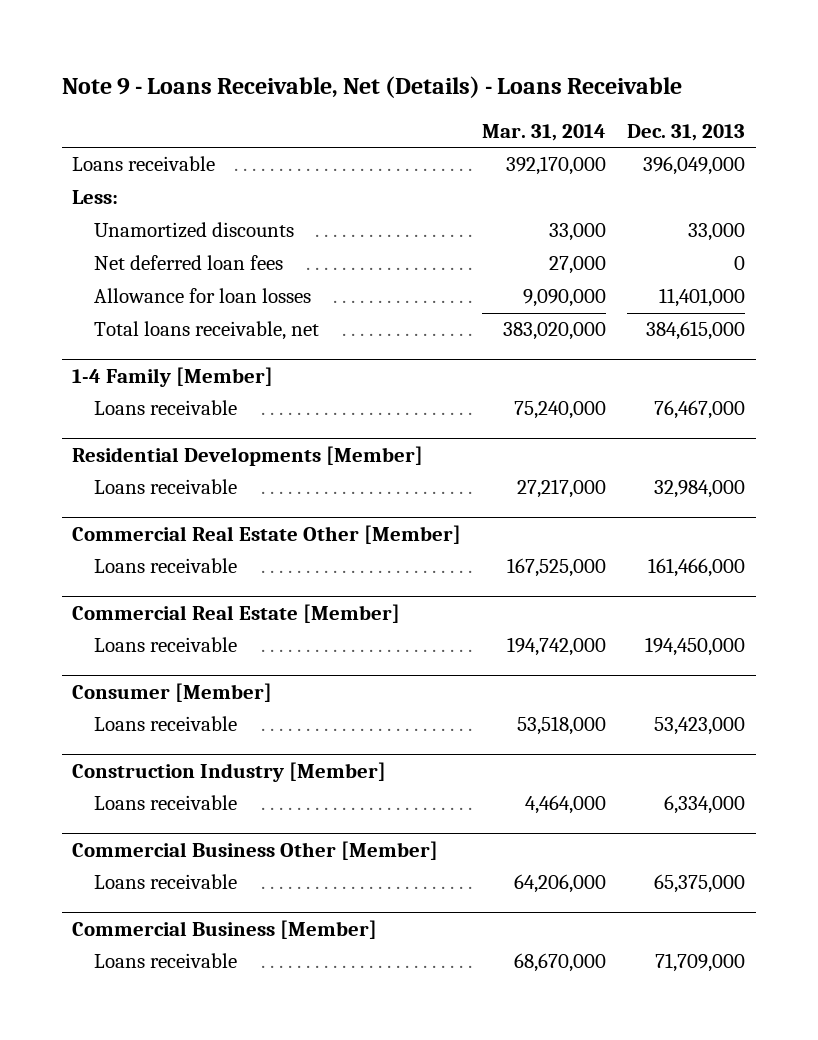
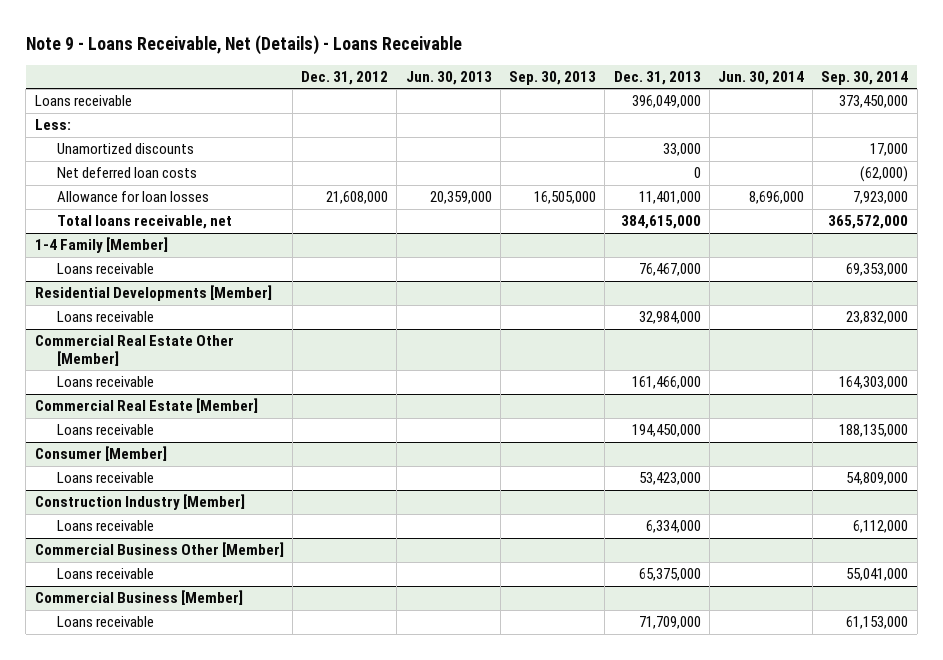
- | Mar. 31, 2014 | Dec. 31, 2013
+ | Dec. 31, 2012 | Jun. 30, 2013 | Sep. 30, 2013 | Dec. 31, 2013 | Jun. 30, 2014 | Sep. 30, 2014
- Net deferred loan fees | 27,000 | 0
+ Net deferred loan costs | | | | 0 | | (62,000)

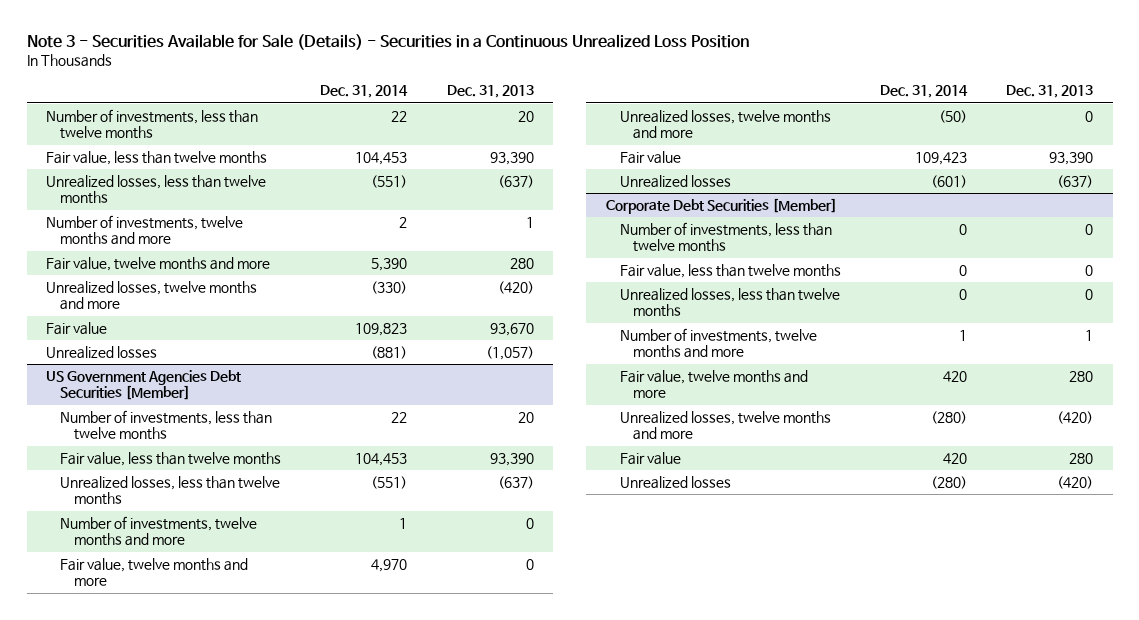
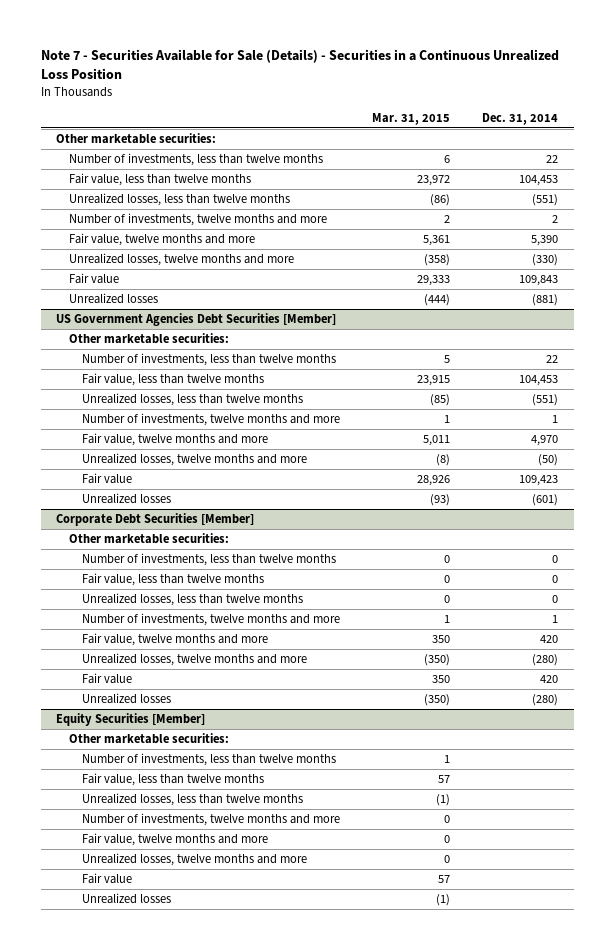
- Note 3 - Securities Available for Sale (Details) - Securities in a Continuous Unrealized Loss Position
+ Note 7 - Securities Available for Sale (Details) - Securities in a Continuous Unrealized Loss Position
- | Dec. 31, 2014 | Dec. 31, 2013
+ | Mar. 31, 2015 | Dec. 31, 2014
+ Other marketable securities:
- Fair value | 109,823 | 93,670
+ Fair value | 29,333 | 109,843
@ US Government Agencies Debt Securities [Member]
+ Other marketable securities:
@ Corporate Debt Securities [Member]
+ Other marketable securities:
+ Equity Securities [Member]
+ Other marketable securities:
+ Number of investments, less than twelve months | 1 |
+ Fair value, less than twelve months | 57 |
+ Unrealized losses, less than twelve months | (1) |
+ Number of investments, twelve months and more | 0 |
+ Fair value, twelve months and more | 0 |
+ Unrealized losses, twelve months and more | 0 |
+ Fair value | 57 |
+ Unrealized losses | (1) |

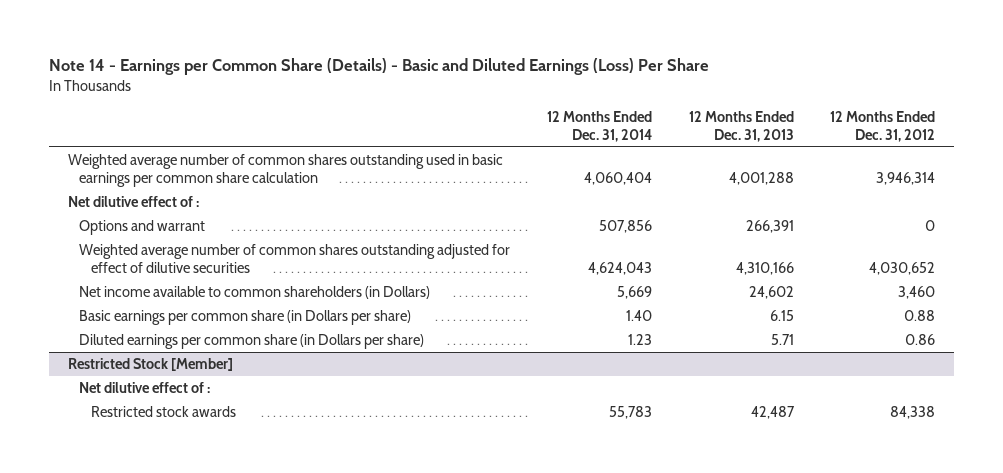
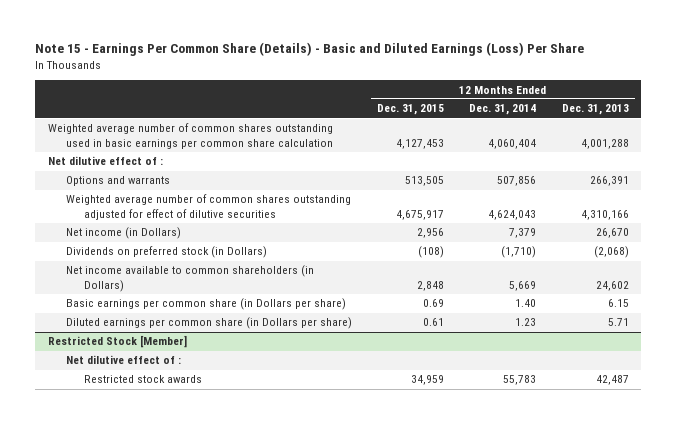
- Note 14 - Earnings per Common Share (Details) - Basic and Diluted Earnings (Loss) Per Share
+ Note 15 - Earnings Per Common Share (Details) - Basic and Diluted Earnings (Loss) Per Share
- | 12 Months Ended Dec. 31, 2014 | 12 Months Ended Dec. 31, 2013 | 12 Months Ended Dec. 31, 2012
+ | 12 Months Ended Dec. 31, 2015 | 12 Months Ended Dec. 31, 2014 | 12 Months Ended Dec. 31, 2013
- Options and warrant | 507,856 | 266,391 | 0
+ Options and warrants | 513,505 | 507,856 | 266,391
+ Net income (in Dollars) | 2,956 | 7,379 | 26,670
+ Dividends on preferred stock (in Dollars) | (108) | (1,710) | (2,068)

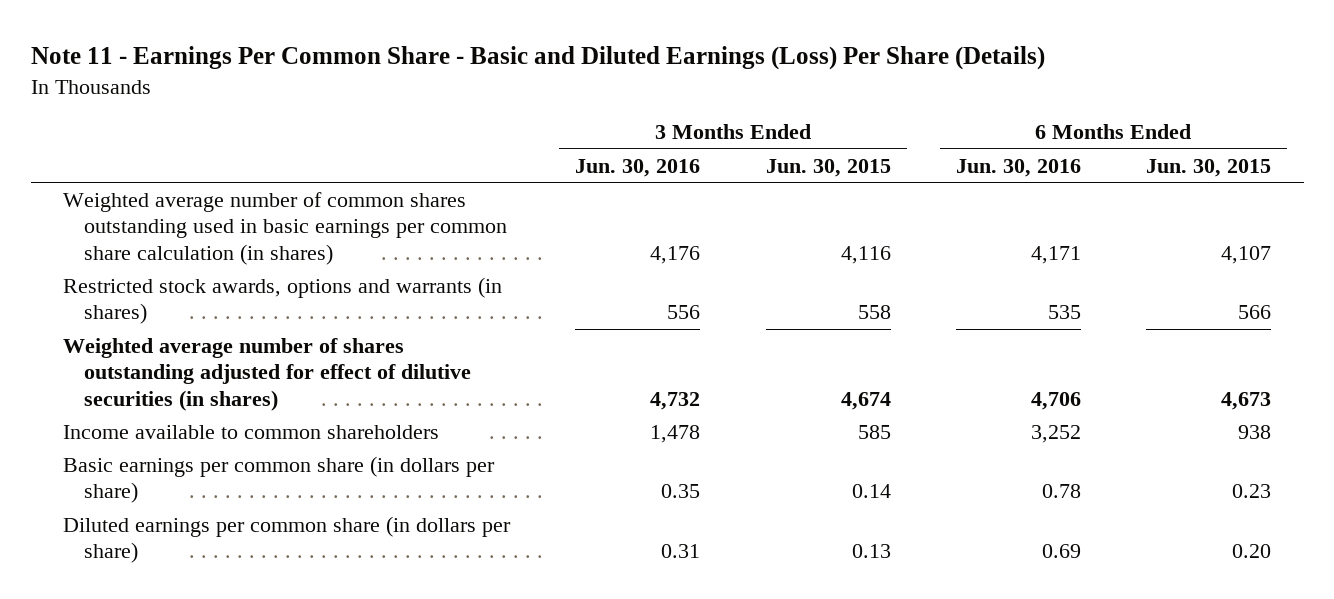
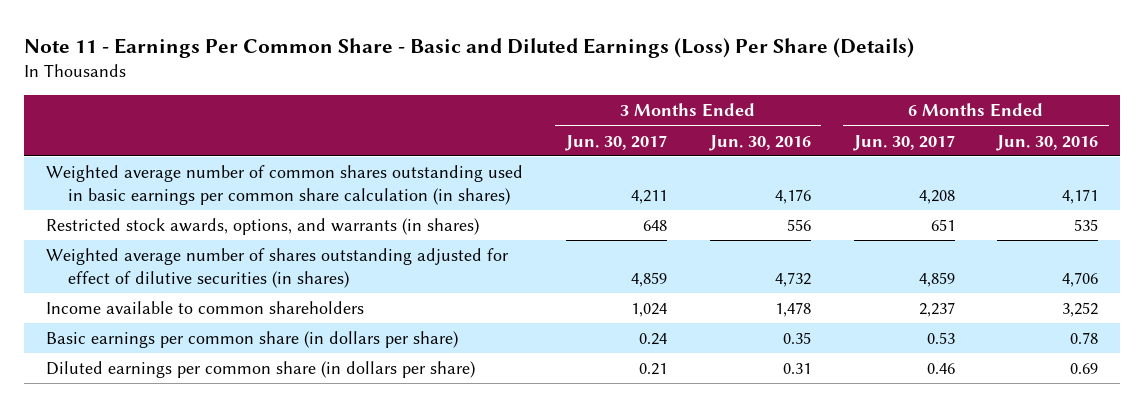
- | 3 Months Ended Jun. 30, 2016 | 3 Months Ended Jun. 30, 2015 | 6 Months Ended Jun. 30, 2016 | 6 Months Ended Jun. 30, 2015
+ | 3 Months Ended Jun. 30, 2017 | 3 Months Ended Jun. 30, 2016 | 6 Months Ended Jun. 30, 2017 | 6 Months Ended Jun. 30, 2016
- Restricted stock awards, options and warrants (in shares) | 556 | 558 | 535 | 566
+ Restricted stock awards, options, and warrants (in shares) | 648 | 556 | 651 | 535

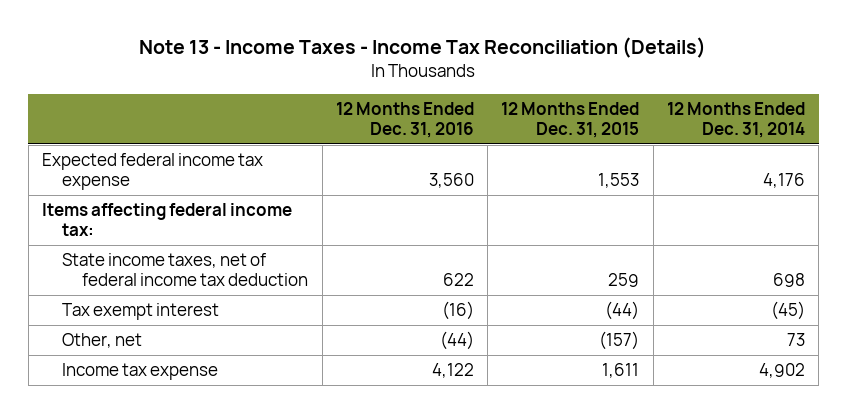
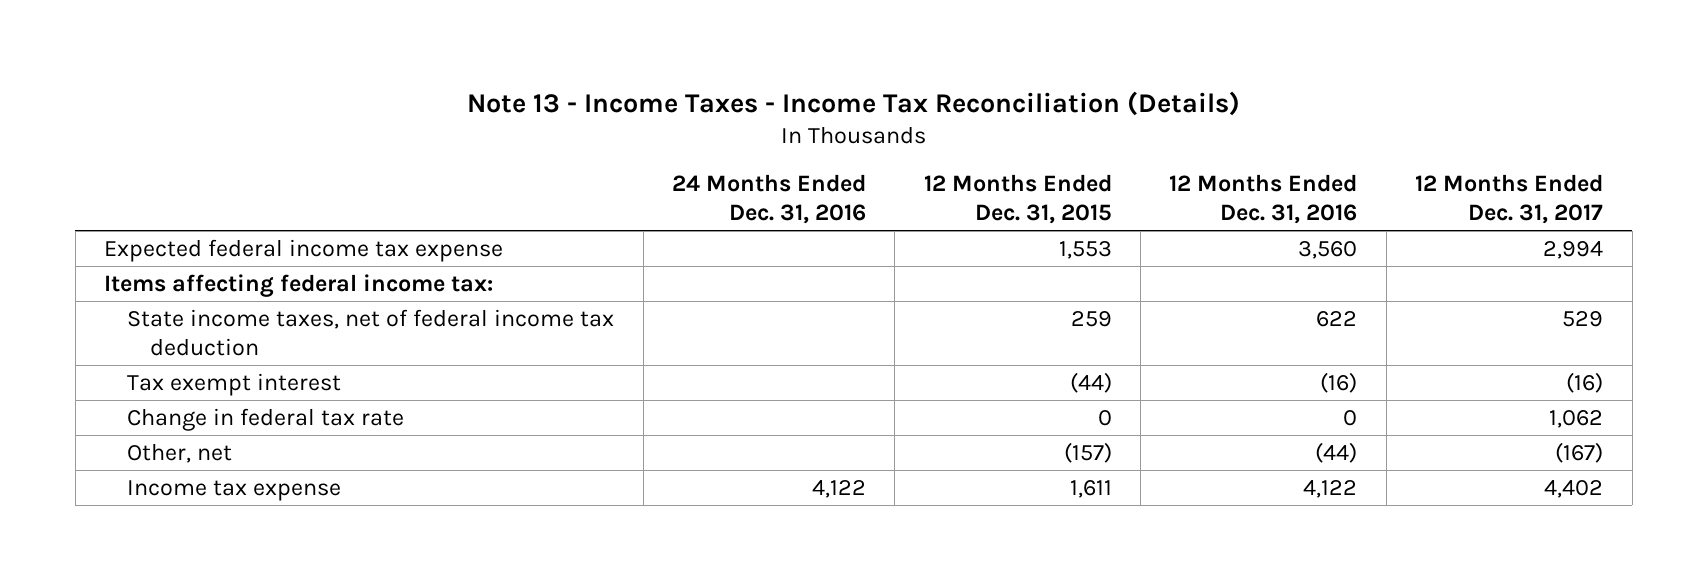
- | 12 Months Ended Dec. 31, 2016 | 12 Months Ended Dec. 31, 2015 | 12 Months Ended Dec. 31, 2014
+ | 24 Months Ended Dec. 31, 2016 | 12 Months Ended Dec. 31, 2015 | 12 Months Ended Dec. 31, 2016 | 12 Months Ended Dec. 31, 2017
+ Change in federal tax rate | | 0 | 0 | 1,062

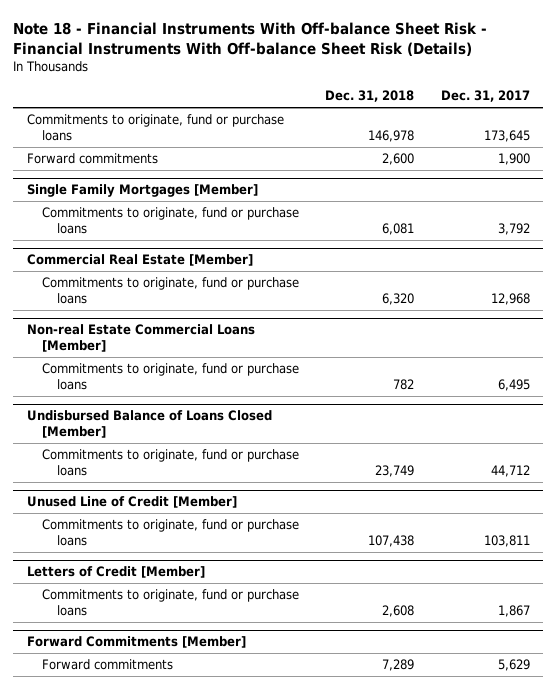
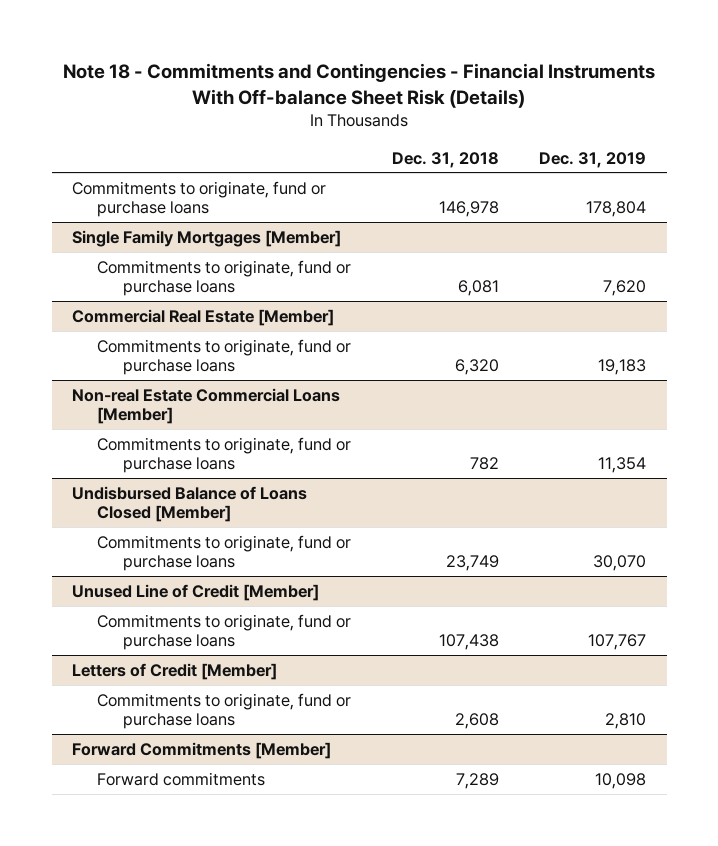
- Note 18 - Financial Instruments With Off-balance Sheet Risk - Financial Instruments With Off-balance Sheet Risk (Details)
+ Note 18 - Commitments and Contingencies - Financial Instruments With Off-balance Sheet Risk (Details)
- | Dec. 31, 2018 | Dec. 31, 2017
+ | Dec. 31, 2018 | Dec. 31, 2019
- Forward commitments | 2,600 | 1,900

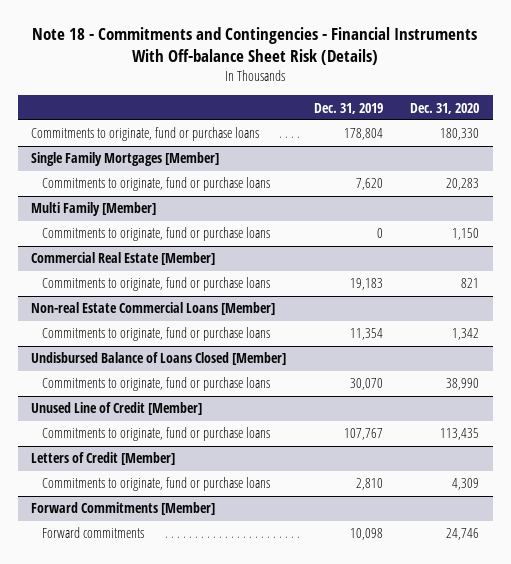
- | Dec. 31, 2018 | Dec. 31, 2019
+ | Dec. 31, 2019 | Dec. 31, 2020
+ Multi Family [Member]
+ Commitments to originate, fund or purchase loans | 0 | 1,150

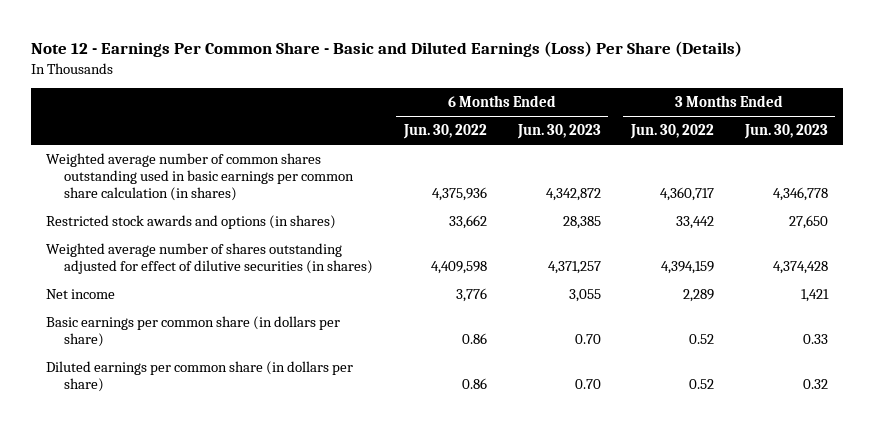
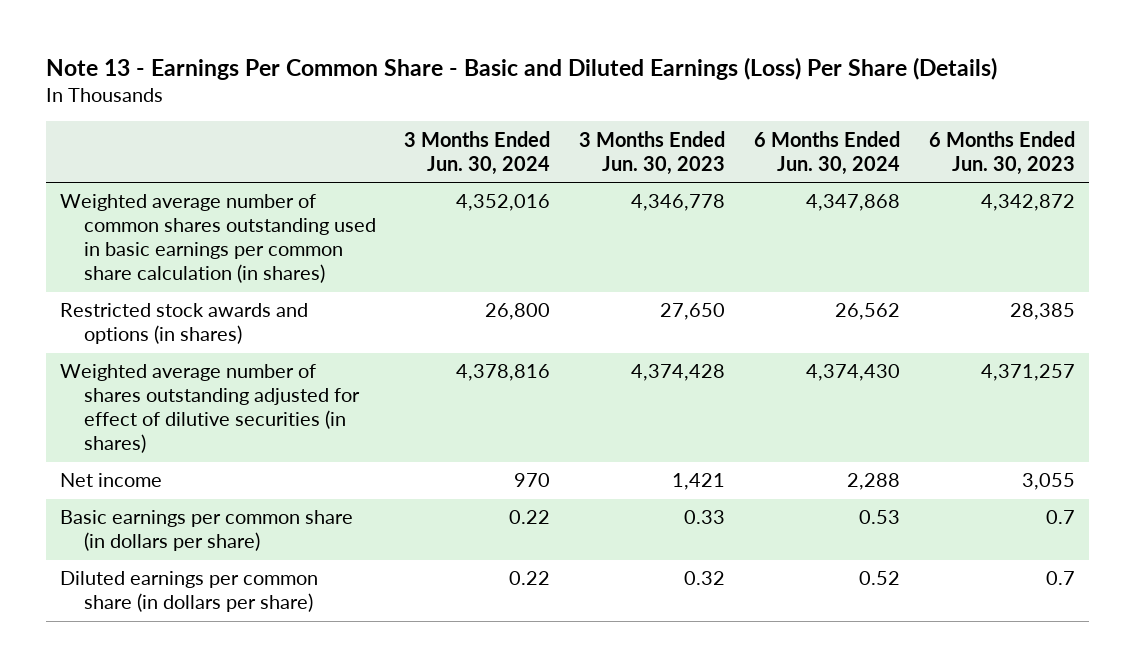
- Note 12 - Earnings Per Common Share - Basic and Diluted Earnings (Loss) Per Share (Details)
+ Note 13 - Earnings Per Common Share - Basic and Diluted Earnings (Loss) Per Share (Details)
- | 6 Months Ended Jun. 30, 2022 | 6 Months Ended Jun. 30, 2023 | 3 Months Ended Jun. 30, 2022 | 3 Months Ended Jun. 30, 2023
+ | 3 Months Ended Jun. 30, 2024 | 3 Months Ended Jun. 30, 2023 | 6 Months Ended Jun. 30, 2024 | 6 Months Ended Jun. 30, 2023
- Basic earnings per common share (in dollars per share) | 0.86 | 0.70 | 0.52 | 0.33
- Diluted earnings per common share (in dollars per share) | 0.86 | 0.70 | 0.52 | 0.32
+ Basic earnings per common share (in dollars per share) | 0.22 | 0.33 | 0.53 | 0.7
+ Diluted earnings per common share (in dollars per share) | 0.22 | 0.32 | 0.52 | 0.7

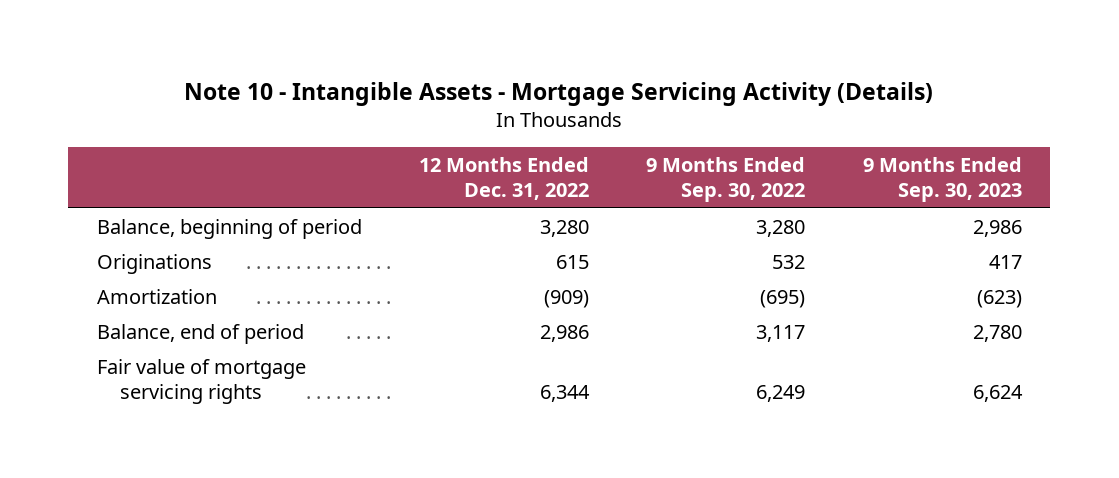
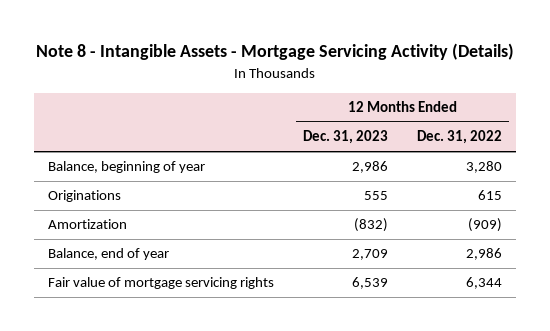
- Note 10 - Intangible Assets - Mortgage Servicing Activity (Details)
+ Note 8 - Intangible Assets - Mortgage Servicing Activity (Details)
- | 12 Months Ended Dec. 31, 2022 | 9 Months Ended Sep. 30, 2022 | 9 Months Ended Sep. 30, 2023
+ | 12 Months Ended Dec. 31, 2023 | 12 Months Ended Dec. 31, 2022
- Balance, beginning of period | 3,280 | 3,280 | 2,986
+ Balance, beginning of year | 2,986 | 3,280
- Balance, end of period | 2,986 | 3,117 | 2,780
+ Balance, end of year | 2,709 | 2,986

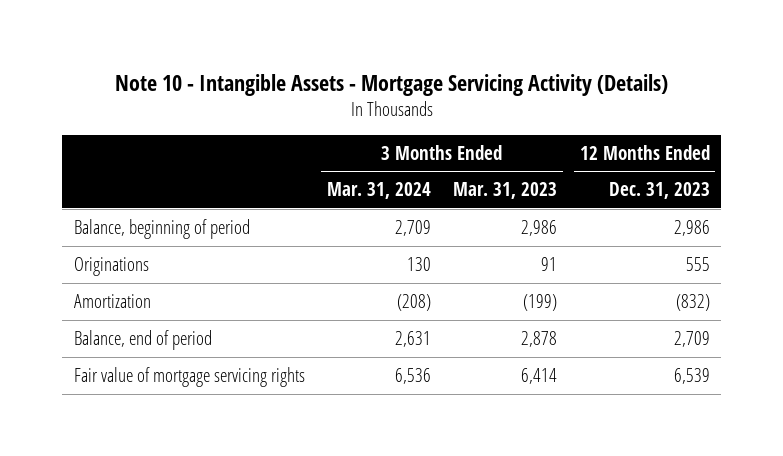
- Note 8 - Intangible Assets - Mortgage Servicing Activity (Details)
+ Note 10 - Intangible Assets - Mortgage Servicing Activity (Details)
- | 12 Months Ended Dec. 31, 2023 | 12 Months Ended Dec. 31, 2022
+ | 3 Months Ended Mar. 31, 2024 | 3 Months Ended Mar. 31, 2023 | 12 Months Ended Dec. 31, 2023
- Balance, beginning of year | 2,986 | 3,280
+ Balance, beginning of period | 2,709 | 2,986 | 2,986
- Balance, end of year | 2,709 | 2,986
+ Balance, end of period | 2,631 | 2,878 | 2,709

